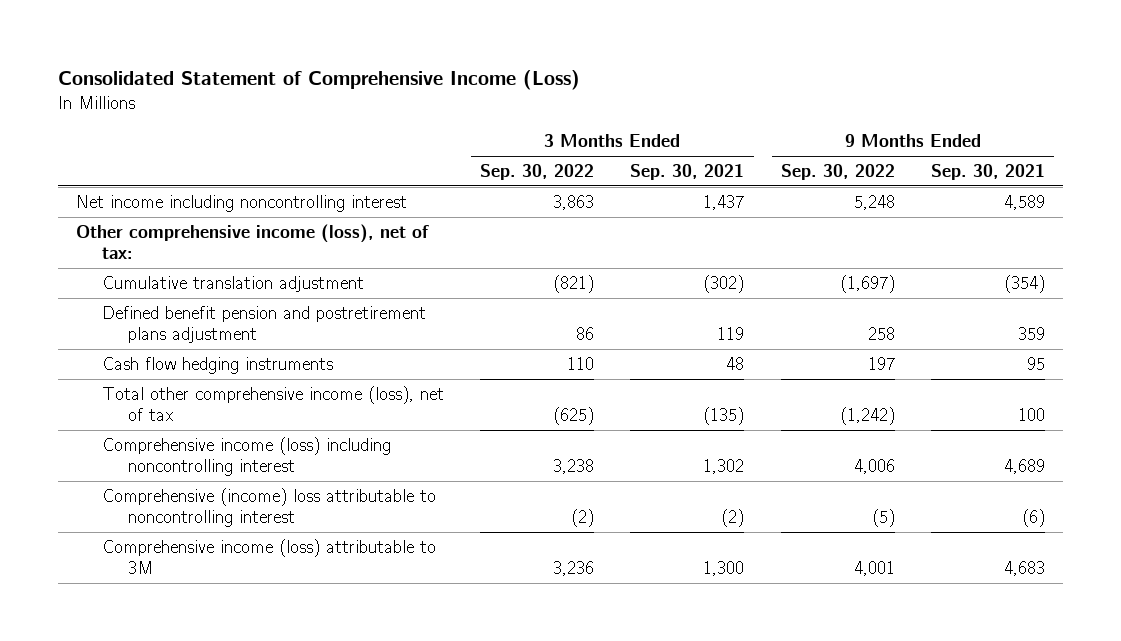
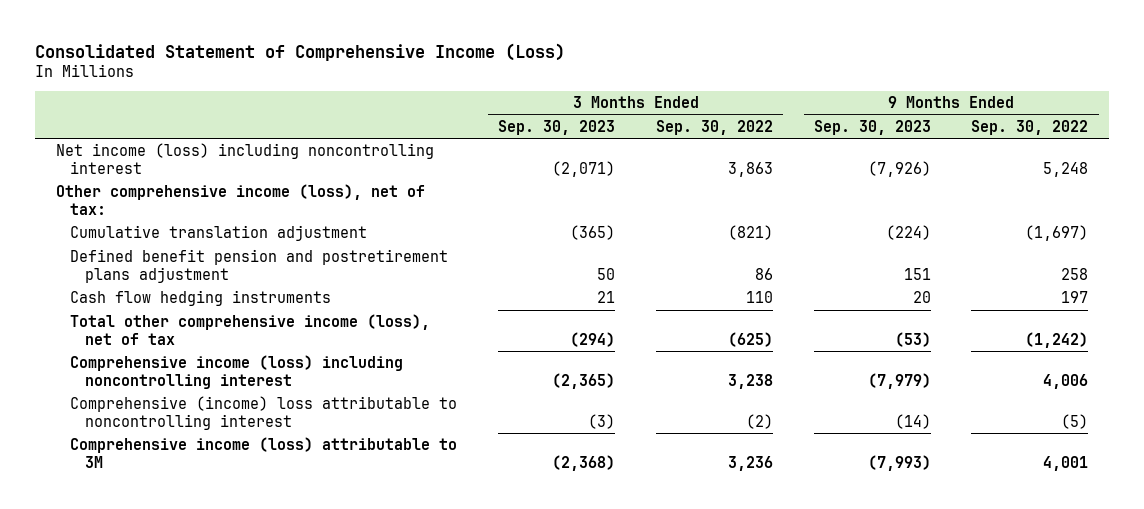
- | 3 Months Ended Sep. 30, 2022 | 3 Months Ended Sep. 30, 2021 | 9 Months Ended Sep. 30, 2022 | 9 Months Ended Sep. 30, 2021
+ | 3 Months Ended Sep. 30, 2023 | 3 Months Ended Sep. 30, 2022 | 9 Months Ended Sep. 30, 2023 | 9 Months Ended Sep. 30, 2022
- Net income including noncontrolling interest | 3,863 | 1,437 | 5,248 | 4,589
+ Net income (loss) including noncontrolling interest | (2,071) | 3,863 | (7,926) | 5,248

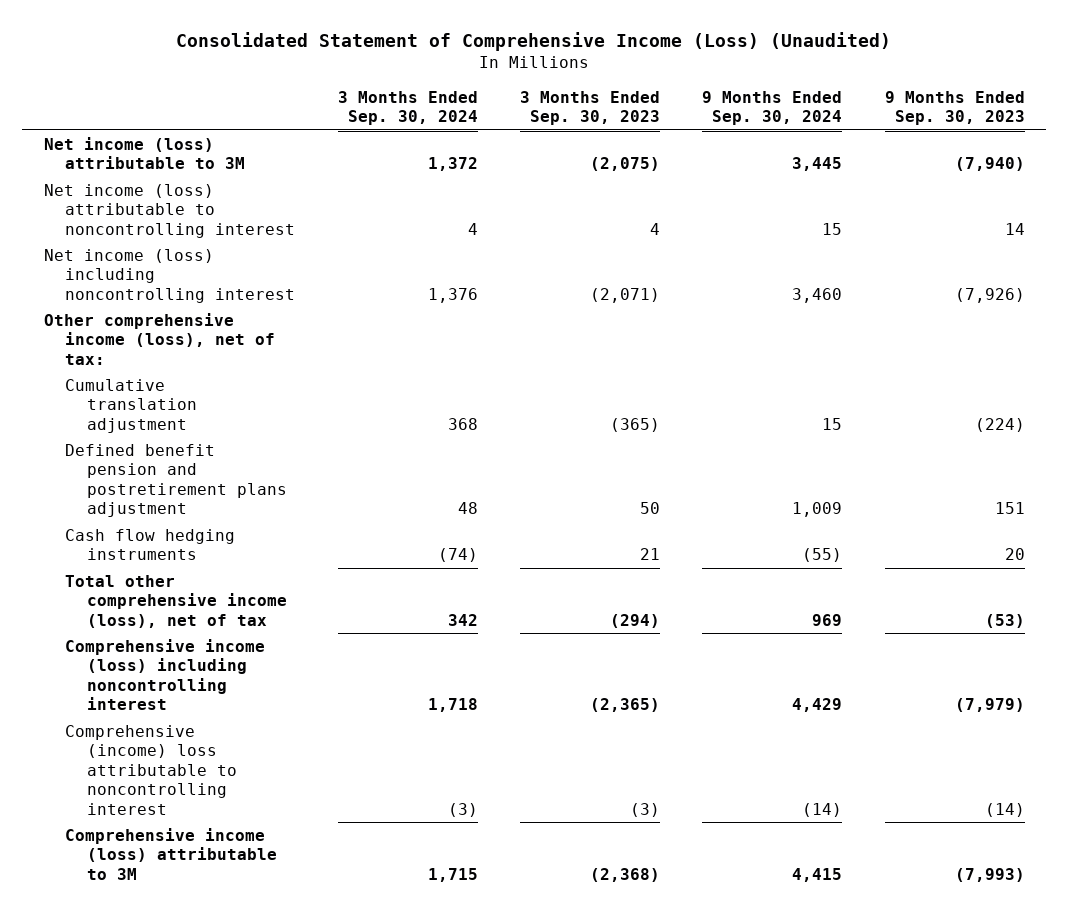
- Consolidated Statement of Comprehensive Income (Loss)
+ Consolidated Statement of Comprehensive Income (Loss) (Unaudited)
- | 3 Months Ended Sep. 30, 2023 | 3 Months Ended Sep. 30, 2022 | 9 Months Ended Sep. 30, 2023 | 9 Months Ended Sep. 30, 2022
+ | 3 Months Ended Sep. 30, 2024 | 3 Months Ended Sep. 30, 2023 | 9 Months Ended Sep. 30, 2024 | 9 Months Ended Sep. 30, 2023
+ Net income (loss) attributable to 3M | 1,372 | (2,075) | 3,445 | (7,940)
+ Net income (loss) attributable to noncontrolling interest | 4 | 4 | 15 | 14

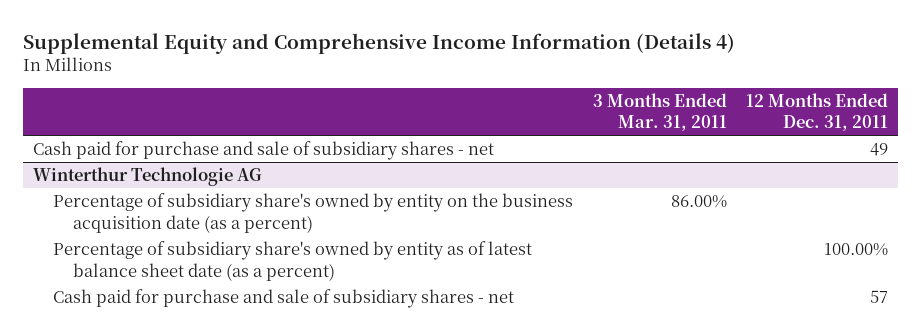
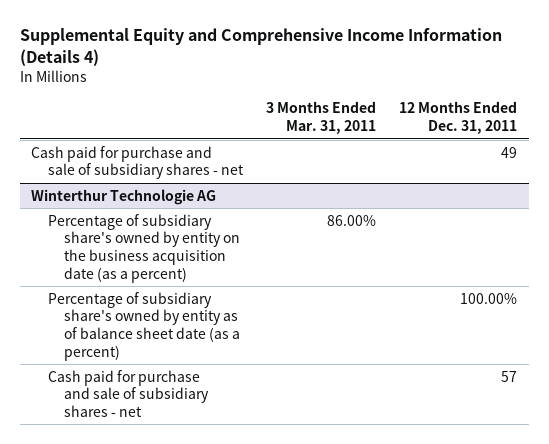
@ Winterthur Technologie AG
- Percentage of subsidiary share's owned by entity as of latest balance sheet date (as a percent) | | 100.00%
+ Percentage of subsidiary share's owned by entity as of balance sheet date (as a percent) | | 100.00%

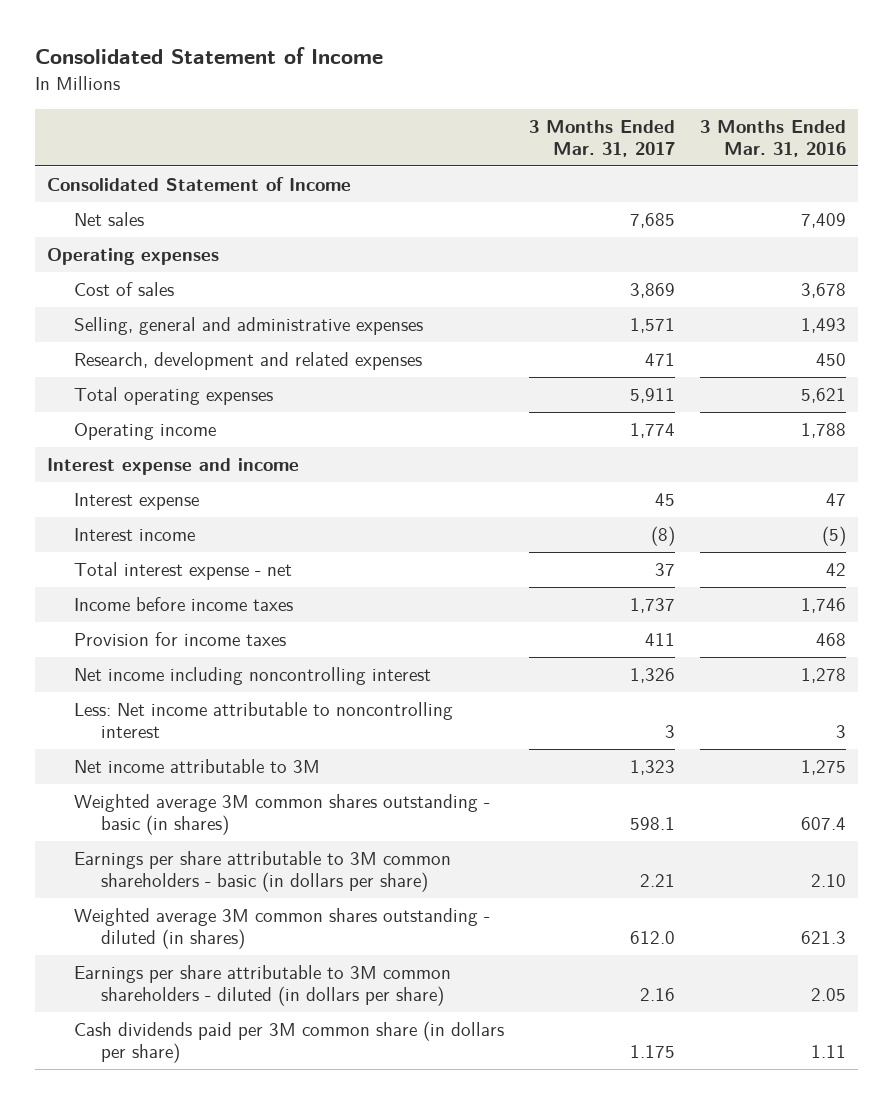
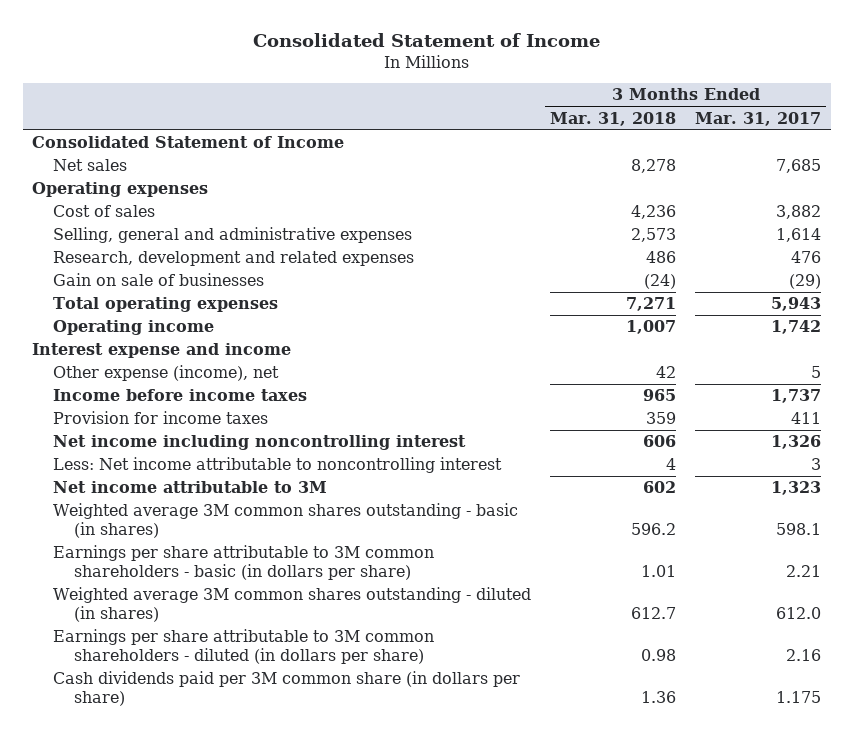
- | 3 Months Ended Mar. 31, 2017 | 3 Months Ended Mar. 31, 2016
+ | 3 Months Ended Mar. 31, 2018 | 3 Months Ended Mar. 31, 2017
- Cost of sales | 3,869 | 3,678
- Selling, general and administrative expenses | 1,571 | 1,493
- Research, development and related expenses | 471 | 450
- Total operating expenses | 5,911 | 5,621
- Operating income | 1,774 | 1,788
+ Cost of sales | 4,236 | 3,882
+ Selling, general and administrative expenses | 2,573 | 1,614
+ Research, development and related expenses | 486 | 476
+ Gain on sale of businesses | (24) | (29)
+ Total operating expenses | 7,271 | 5,943
+ Operating income | 1,007 | 1,742
- Interest expense | 45 | 47
- Interest income | (8) | (5)
- Total interest expense - net | 37 | 42
+ Other expense (income), net | 42 | 5

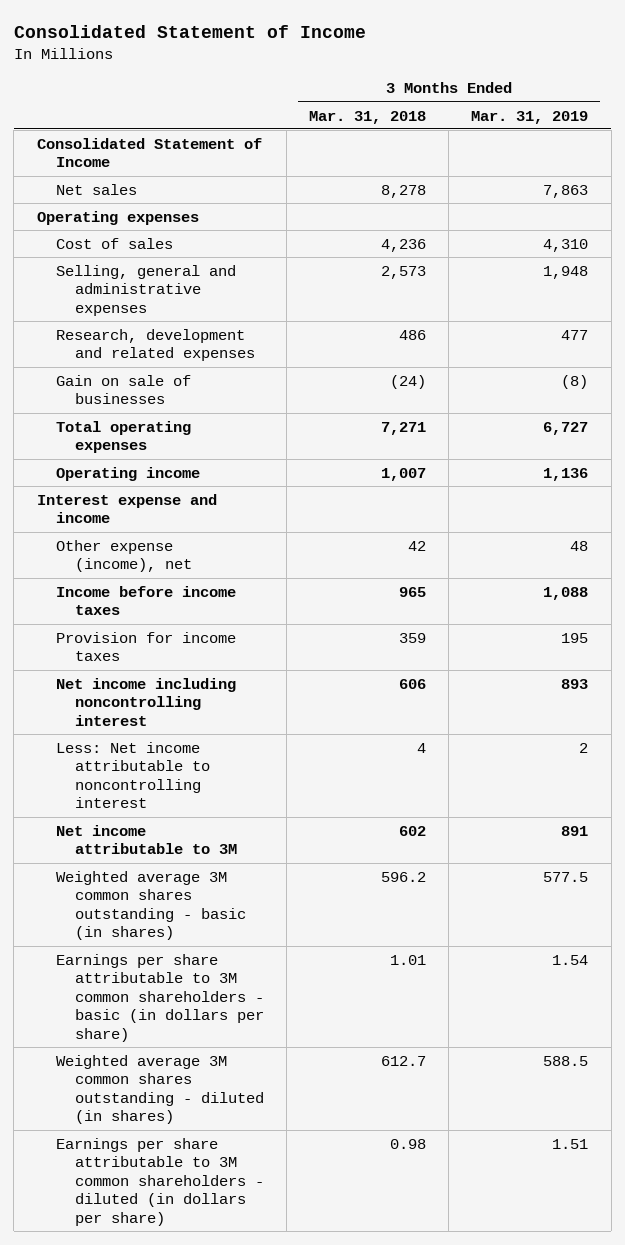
- | 3 Months Ended Mar. 31, 2018 | 3 Months Ended Mar. 31, 2017
+ | 3 Months Ended Mar. 31, 2018 | 3 Months Ended Mar. 31, 2019
- Cash dividends paid per 3M common share (in dollars per share) | 1.36 | 1.175

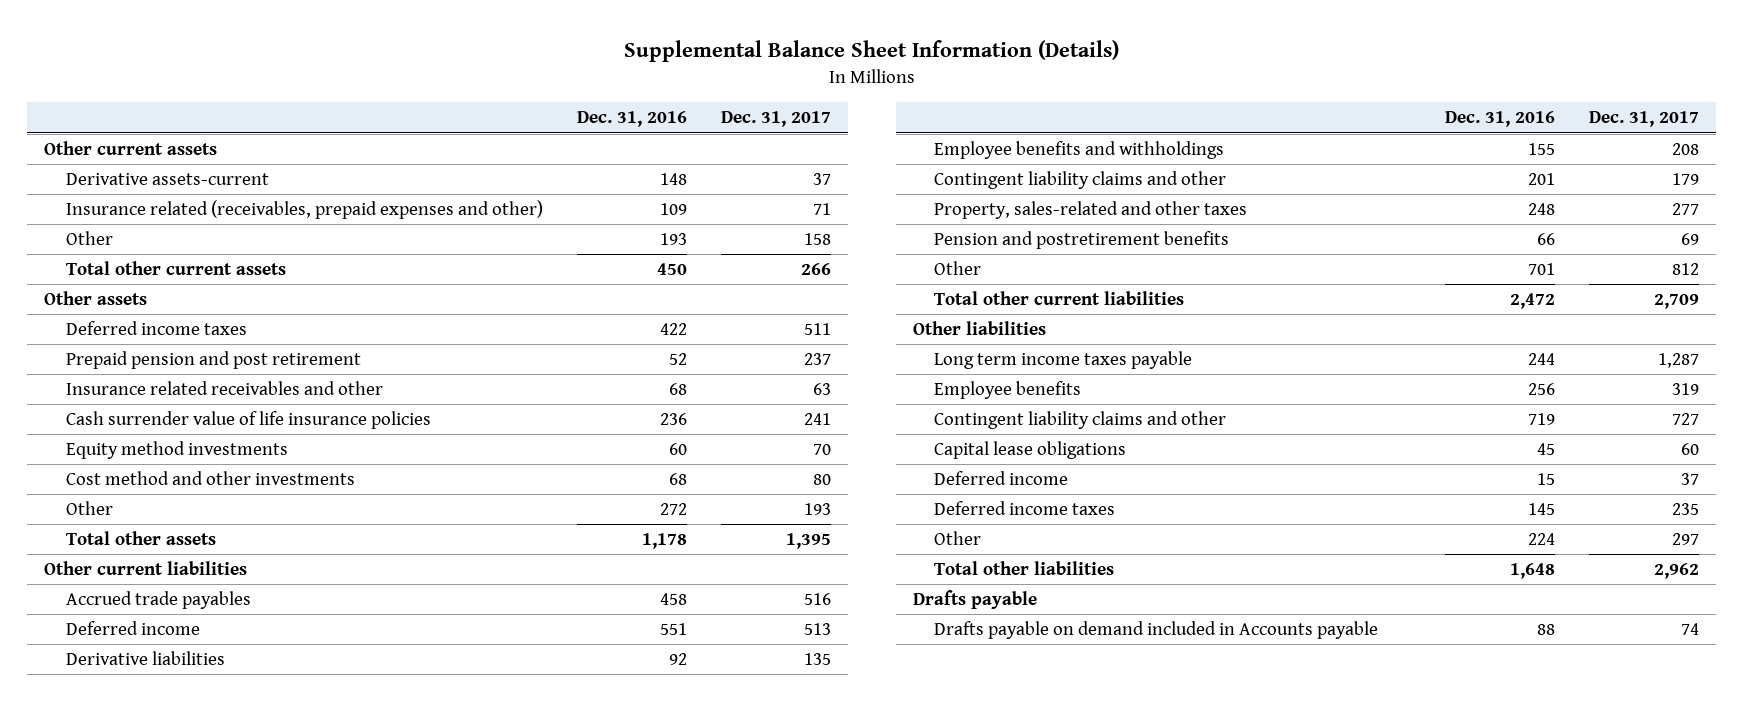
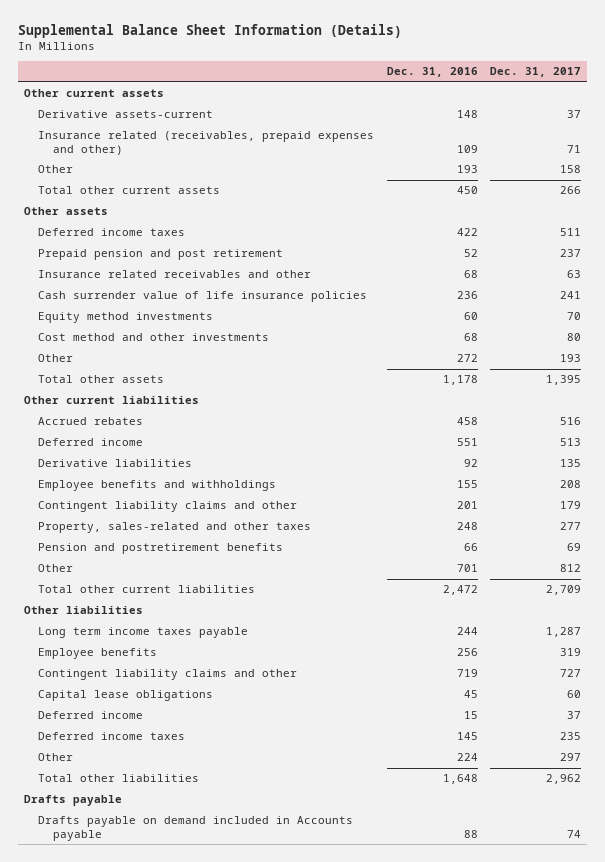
- Accrued trade payables | 458 | 516
+ Accrued rebates | 458 | 516

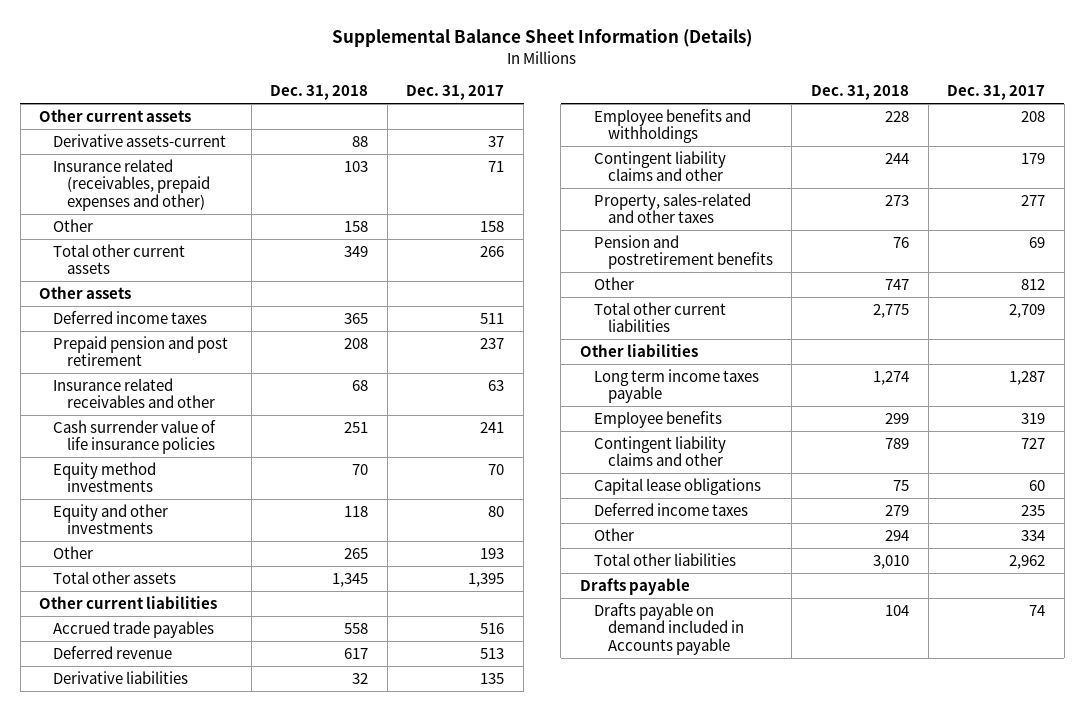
- | Dec. 31, 2016 | Dec. 31, 2017
+ | Dec. 31, 2018 | Dec. 31, 2017
- Cost method and other investments | 68 | 80
+ Equity and other investments | 118 | 80
- Accrued rebates | 458 | 516
- Deferred income | 551 | 513
+ Accrued trade payables | 558 | 516
+ Deferred revenue | 617 | 513
- Deferred income | 15 | 37
- Other | 224 | 297
+ Other | 294 | 334

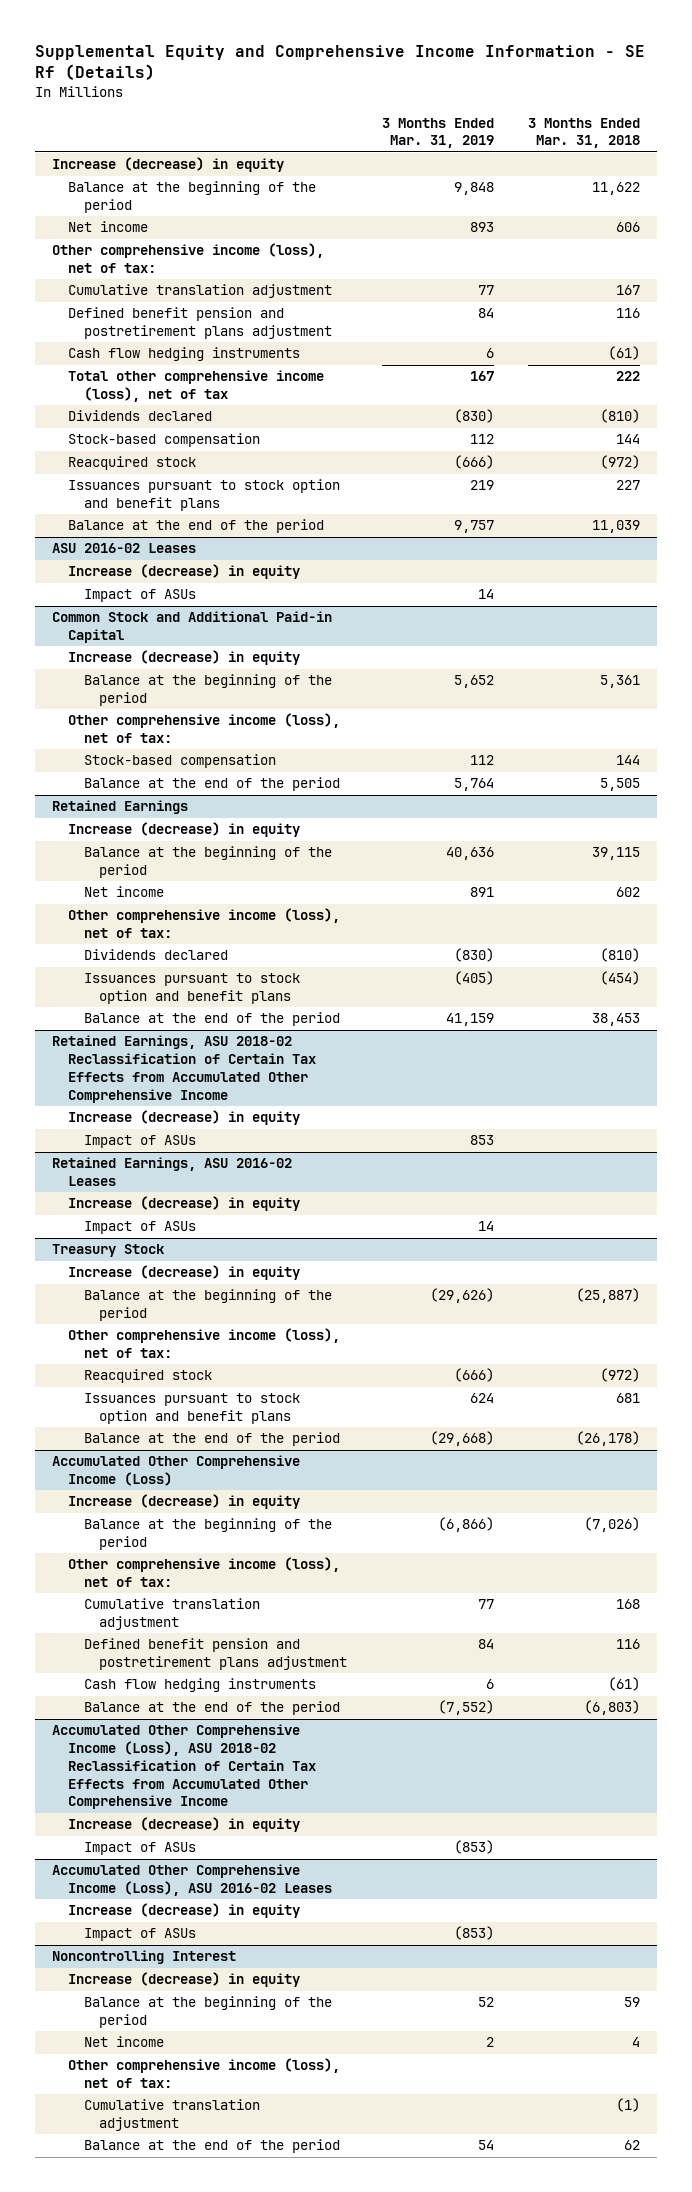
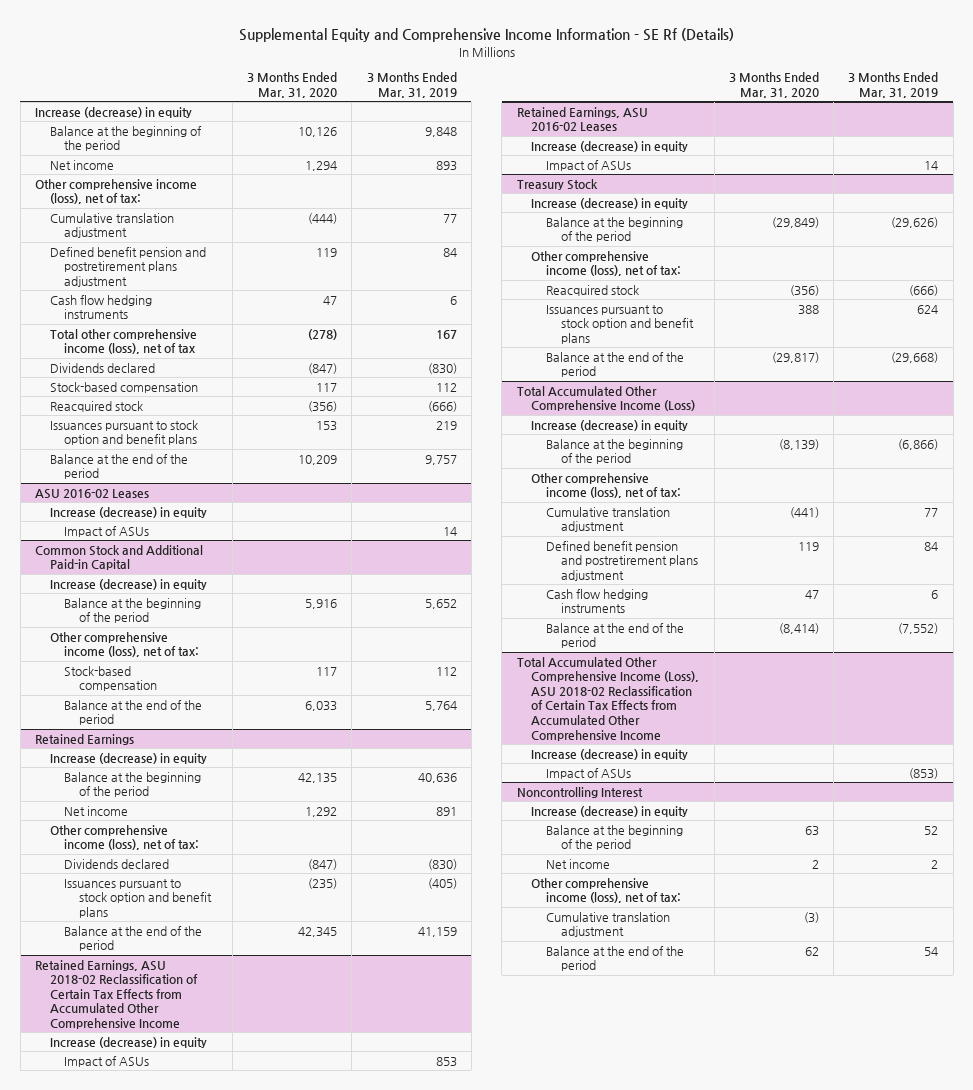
- | 3 Months Ended Mar. 31, 2019 | 3 Months Ended Mar. 31, 2018
+ | 3 Months Ended Mar. 31, 2020 | 3 Months Ended Mar. 31, 2019
- Accumulated Other Comprehensive Income (Loss)
+ Total Accumulated Other Comprehensive Income (Loss)
- Accumulated Other Comprehensive Income (Loss), ASU 2018-02 Reclassification of Certain Tax Effects from Accumulated Other Comprehensive Income
- Increase (decrease) in equity
- Impact of ASUs | (853) |
- Accumulated Other Comprehensive Income (Loss), ASU 2016-02 Leases
+ Total Accumulated Other Comprehensive Income (Loss), ASU 2018-02 Reclassification of Certain Tax Effects from Accumulated Other Comprehensive Income

